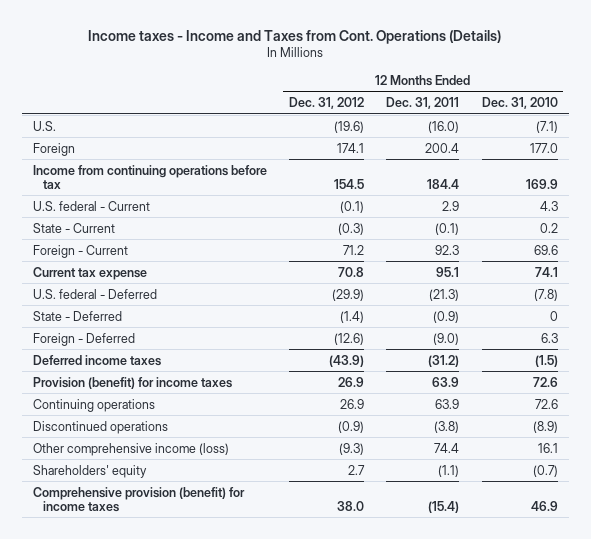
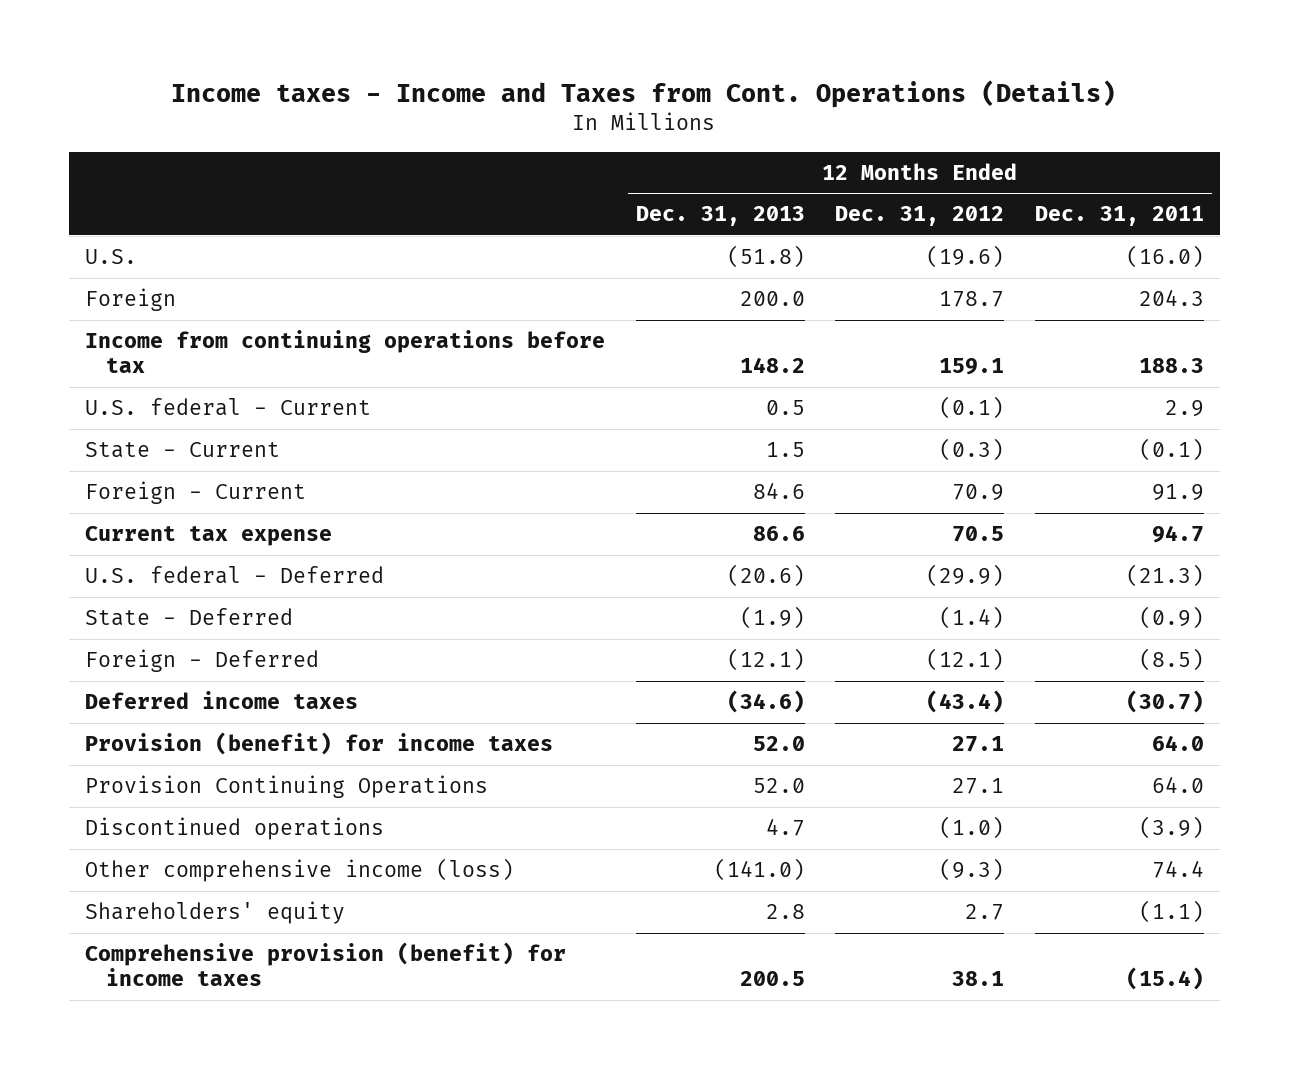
- | 12 Months Ended Dec. 31, 2012 | 12 Months Ended Dec. 31, 2011 | 12 Months Ended Dec. 31, 2010
+ | 12 Months Ended Dec. 31, 2013 | 12 Months Ended Dec. 31, 2012 | 12 Months Ended Dec. 31, 2011
- Foreign | 174.1 | 200.4 | 177.0
- Income from continuing operations before tax | 154.5 | 184.4 | 169.9
+ Foreign | 200.0 | 178.7 | 204.3
+ Income from continuing operations before tax | 148.2 | 159.1 | 188.3
- Foreign - Current | 71.2 | 92.3 | 69.6
- Current tax expense | 70.8 | 95.1 | 74.1
+ Foreign - Current | 84.6 | 70.9 | 91.9
+ Current tax expense | 86.6 | 70.5 | 94.7
- Foreign - Deferred | (12.6) | (9.0) | 6.3
- Deferred income taxes | (43.9) | (31.2) | (1.5)
- Provision (benefit) for income taxes | 26.9 | 63.9 | 72.6
- Continuing operations | 26.9 | 63.9 | 72.6
- Discontinued operations | (0.9) | (3.8) | (8.9)
+ Foreign - Deferred | (12.1) | (12.1) | (8.5)
+ Deferred income taxes | (34.6) | (43.4) | (30.7)
+ Provision (benefit) for income taxes | 52.0 | 27.1 | 64.0
+ Provision Continuing Operations | 52.0 | 27.1 | 64.0
+ Discontinued operations | 4.7 | (1.0) | (3.9)
- Comprehensive provision (benefit) for income taxes | 38.0 | (15.4) | 46.9
+ Comprehensive provision (benefit) for income taxes | 200.5 | 38.1 | (15.4)

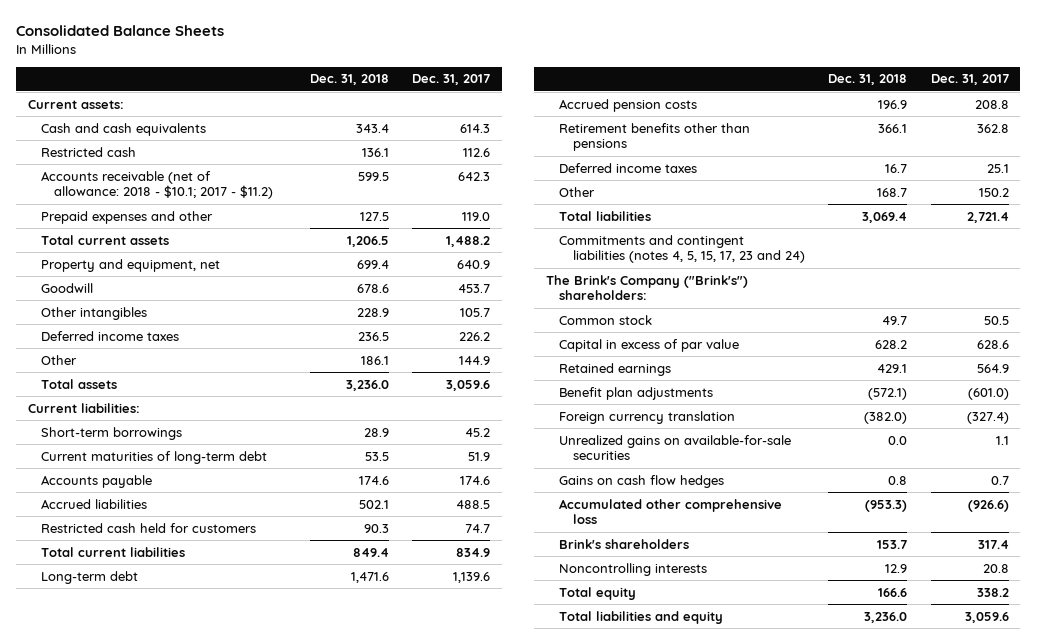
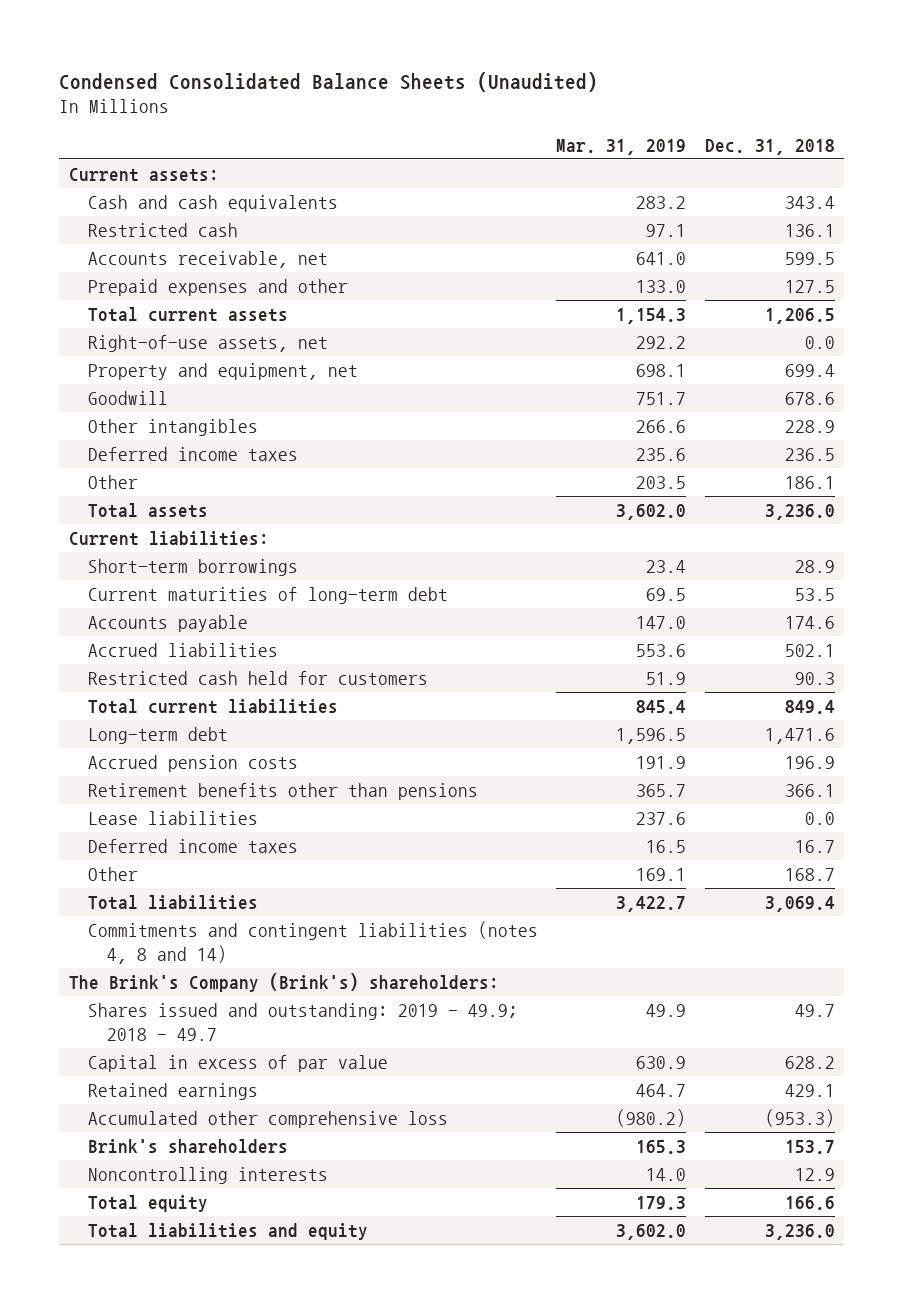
- Consolidated Balance Sheets
+ Condensed Consolidated Balance Sheets (Unaudited)
- | Dec. 31, 2018 | Dec. 31, 2017
+ | Mar. 31, 2019 | Dec. 31, 2018
- Accounts receivable (net of allowance: 2018 - $10.1; 2017 - $11.2) | 599.5 | 642.3
+ Accounts receivable, net | 641.0 | 599.5
+ Right-of-use assets, net | 292.2 | 0.0
+ Lease liabilities | 237.6 | 0.0
- Commitments and contingent liabilities (notes 4, 5, 15, 17, 23 and 24)
- The Brink's Company ("Brink's") shareholders:
- Common stock | 49.7 | 50.5
+ Commitments and contingent liabilities (notes 4, 8 and 14)
+ The Brink's Company (Brink's) shareholders:
+ Shares issued and outstanding: 2019 - 49.9; 2018 - 49.7 | 49.9 | 49.7
- Benefit plan adjustments | (572.1) | (601.0)
- Foreign currency translation | (382.0) | (327.4)
- Unrealized gains on available-for-sale securities | 0.0 | 1.1
- Gains on cash flow hedges | 0.8 | 0.7

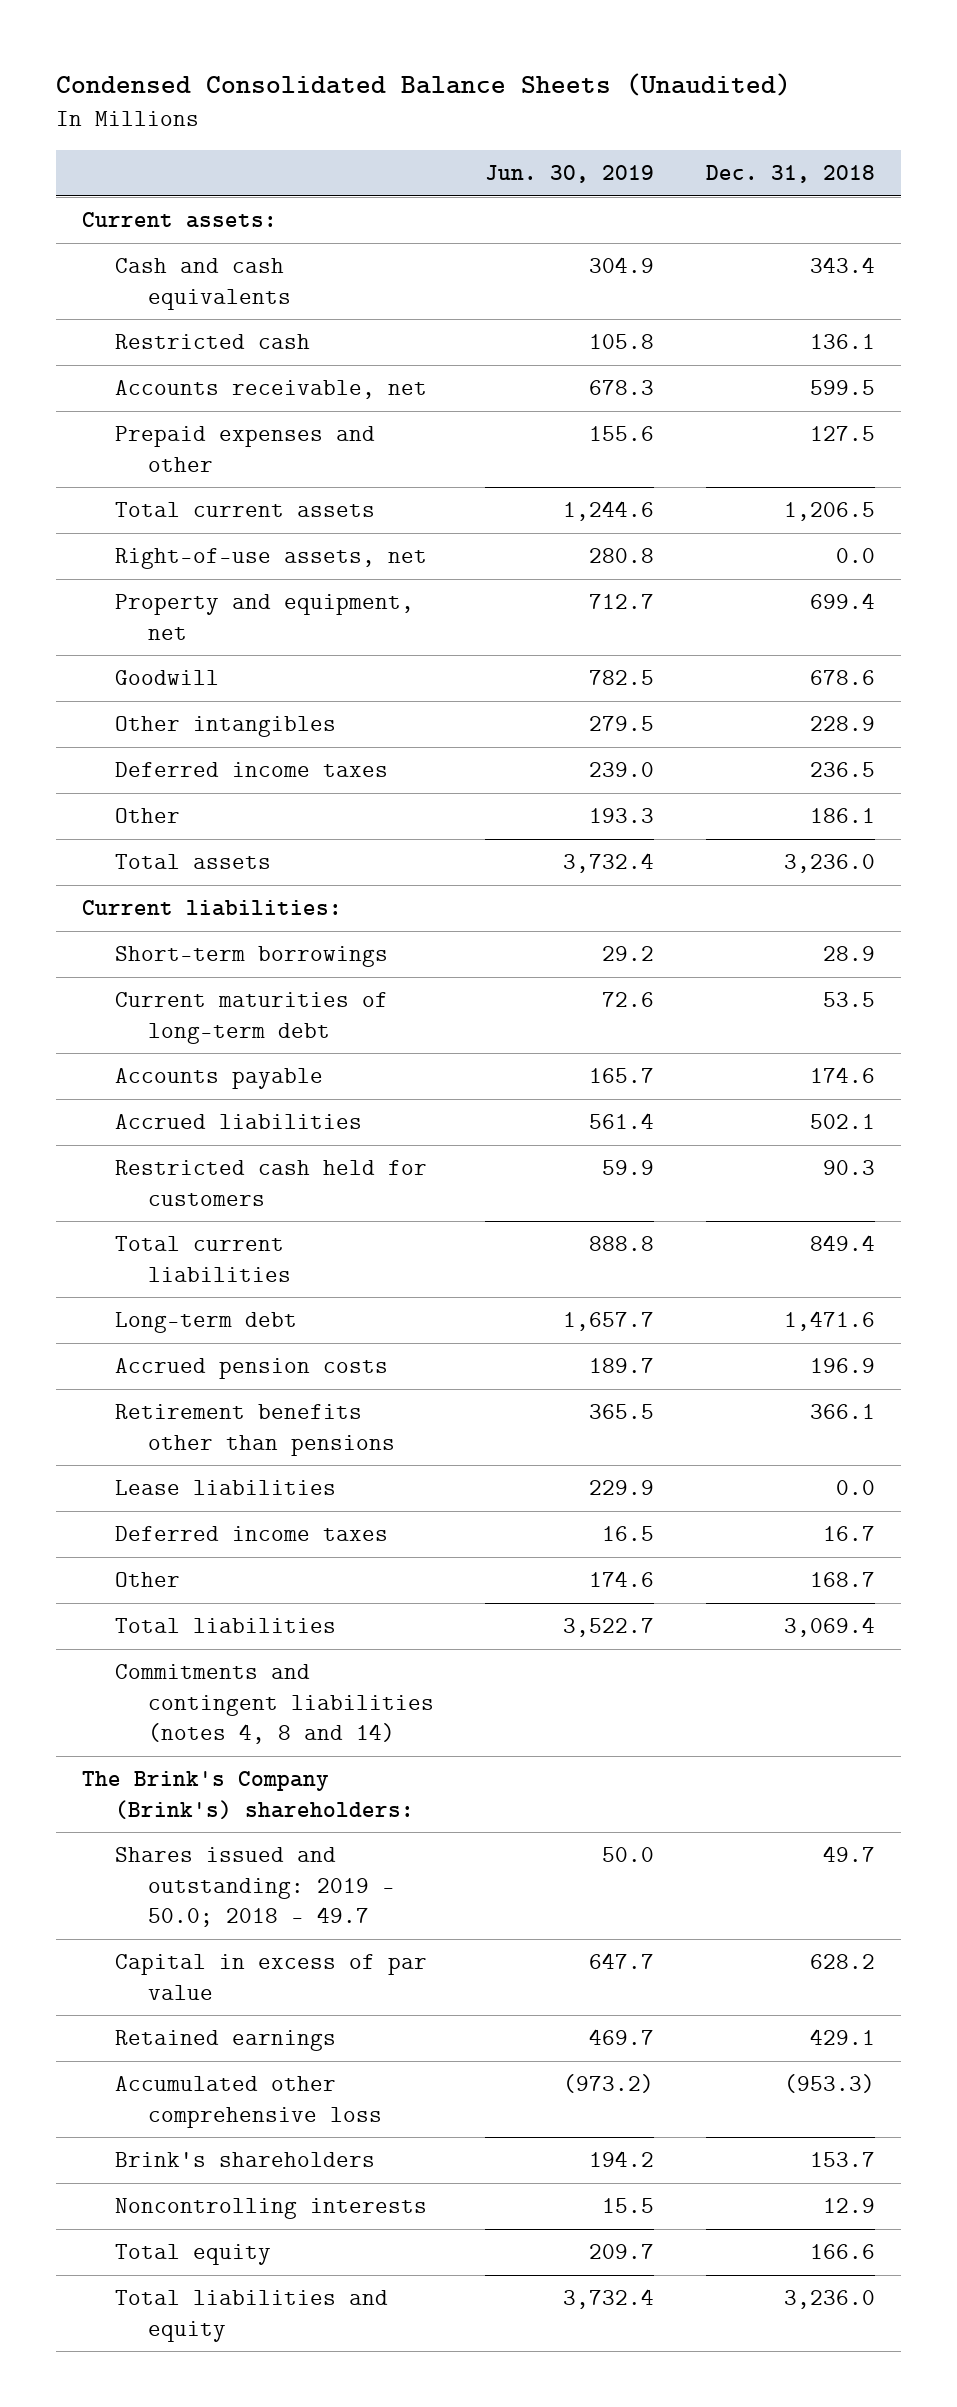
- | Mar. 31, 2019 | Dec. 31, 2018
+ | Jun. 30, 2019 | Dec. 31, 2018
- Shares issued and outstanding: 2019 - 49.9; 2018 - 49.7 | 49.9 | 49.7
+ Shares issued and outstanding: 2019 - 50.0; 2018 - 49.7 | 50.0 | 49.7

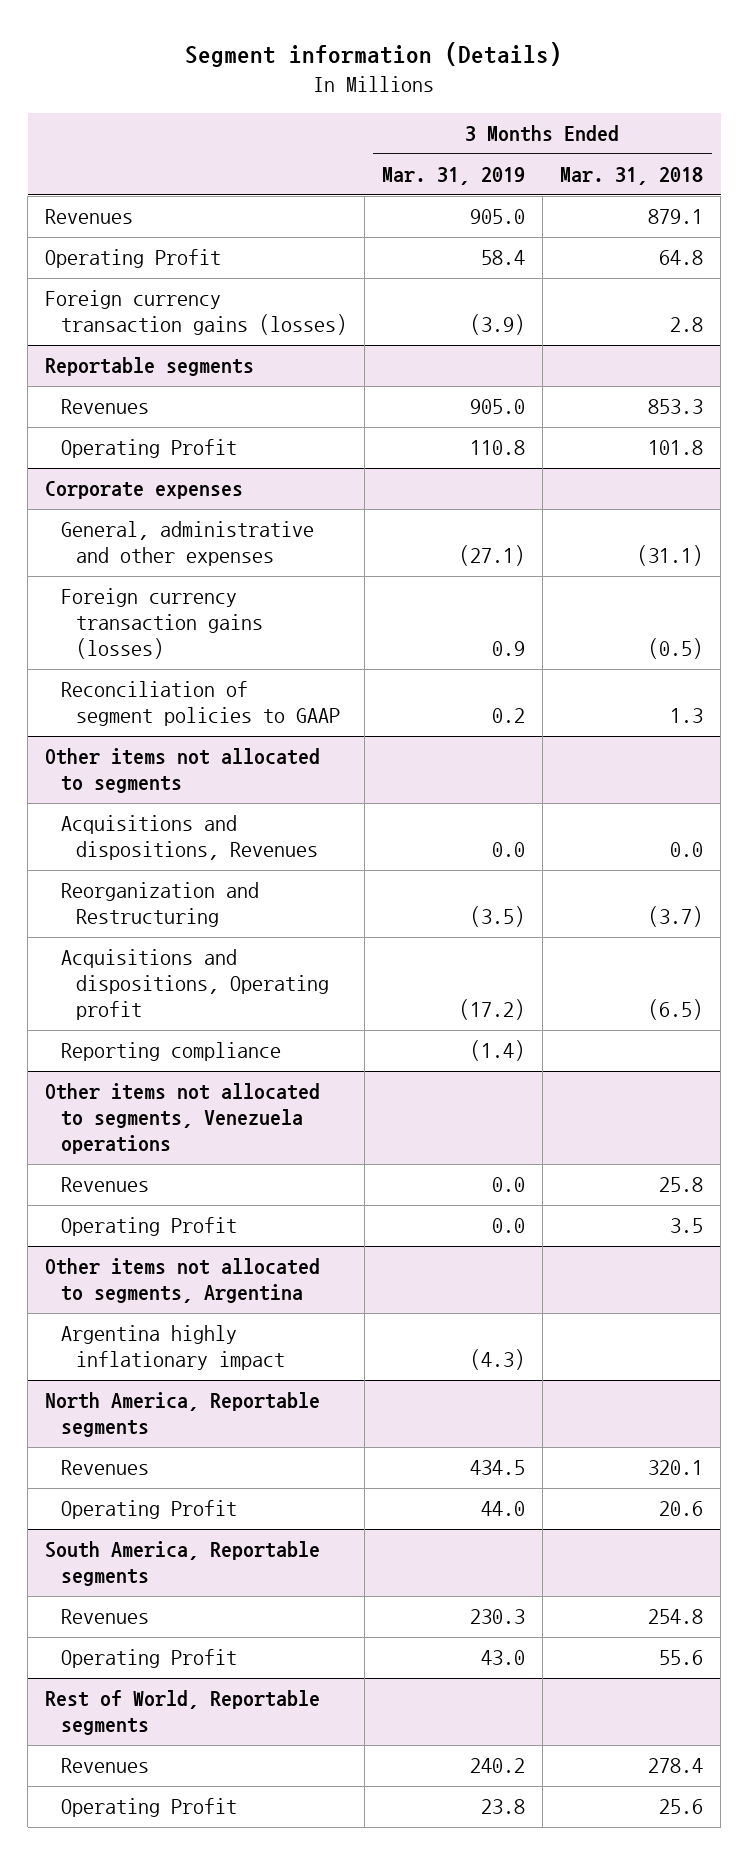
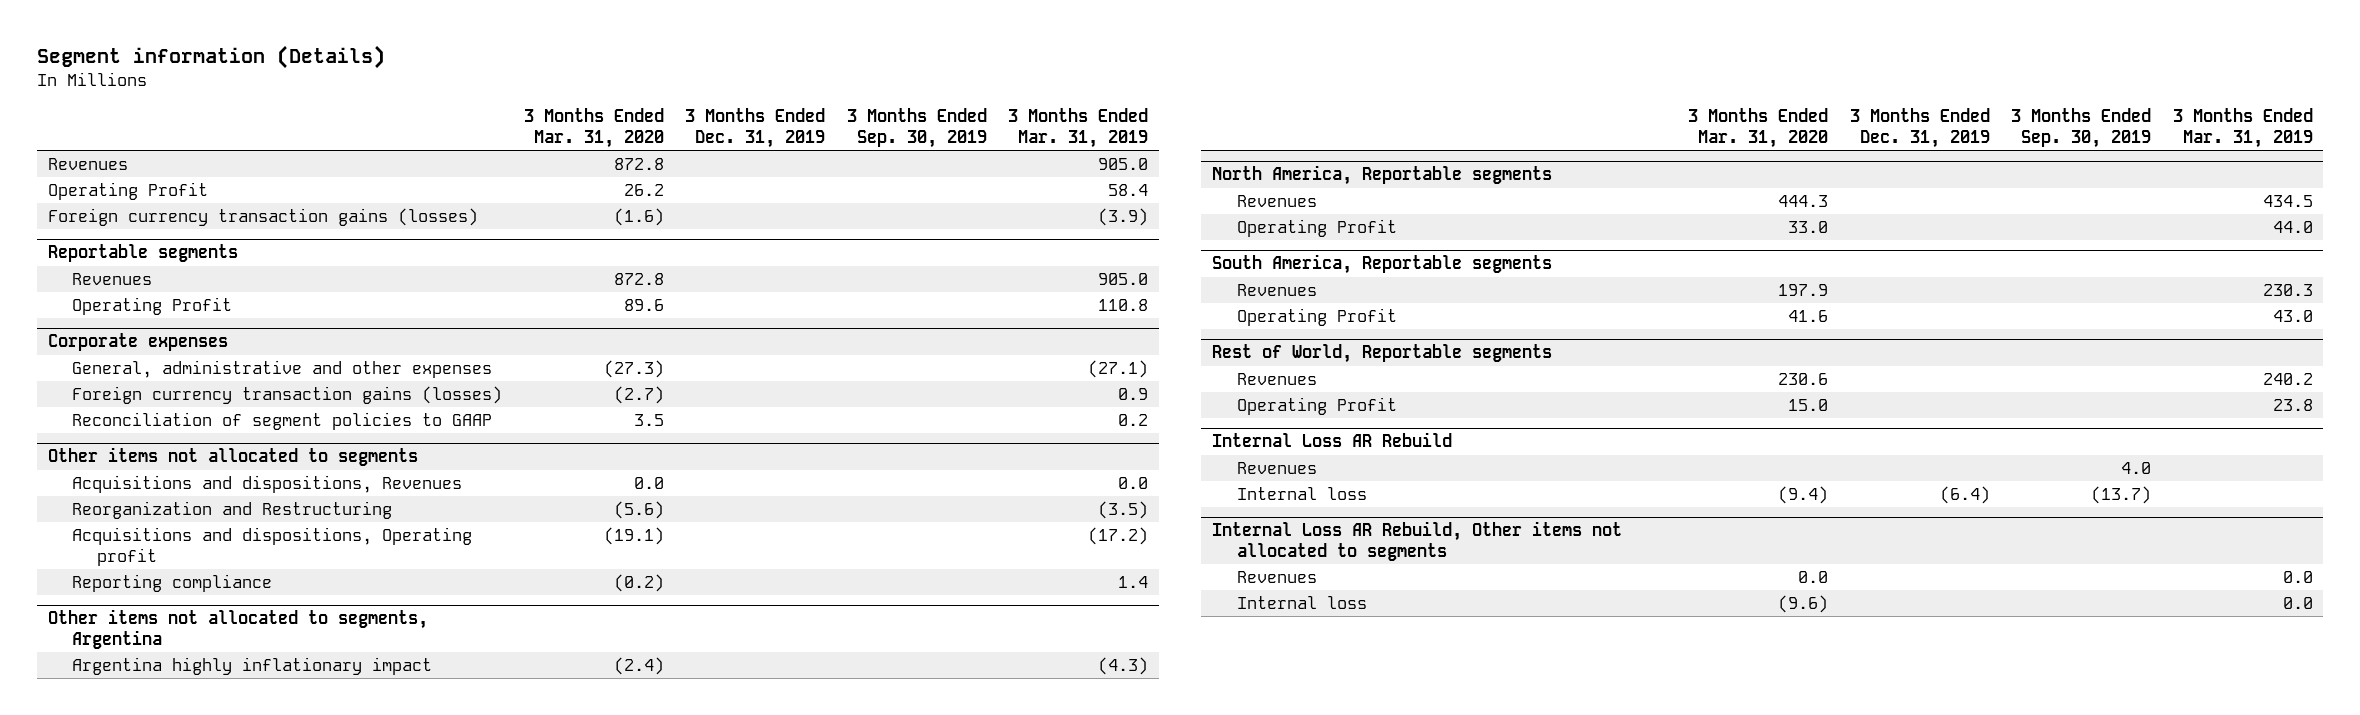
- | 3 Months Ended Mar. 31, 2019 | 3 Months Ended Mar. 31, 2018
+ | 3 Months Ended Mar. 31, 2020 | 3 Months Ended Dec. 31, 2019 | 3 Months Ended Sep. 30, 2019 | 3 Months Ended Mar. 31, 2019
@ Other items not allocated to segments
- Reporting compliance | (1.4) |
- Other items not allocated to segments, Venezuela operations
- Revenues | 0.0 | 25.8
- Operating Profit | 0.0 | 3.5
@ Other items not allocated to segments
+ Reporting compliance | (0.2) | | | 1.4
+ Internal Loss AR Rebuild
+ Revenues | | | 4.0 |
+ Internal loss | (9.4) | (6.4) | (13.7) |
+ Internal Loss AR Rebuild, Other items not allocated to segments
+ Revenues | 0.0 | | | 0.0
+ Internal loss | (9.6) | | | 0.0

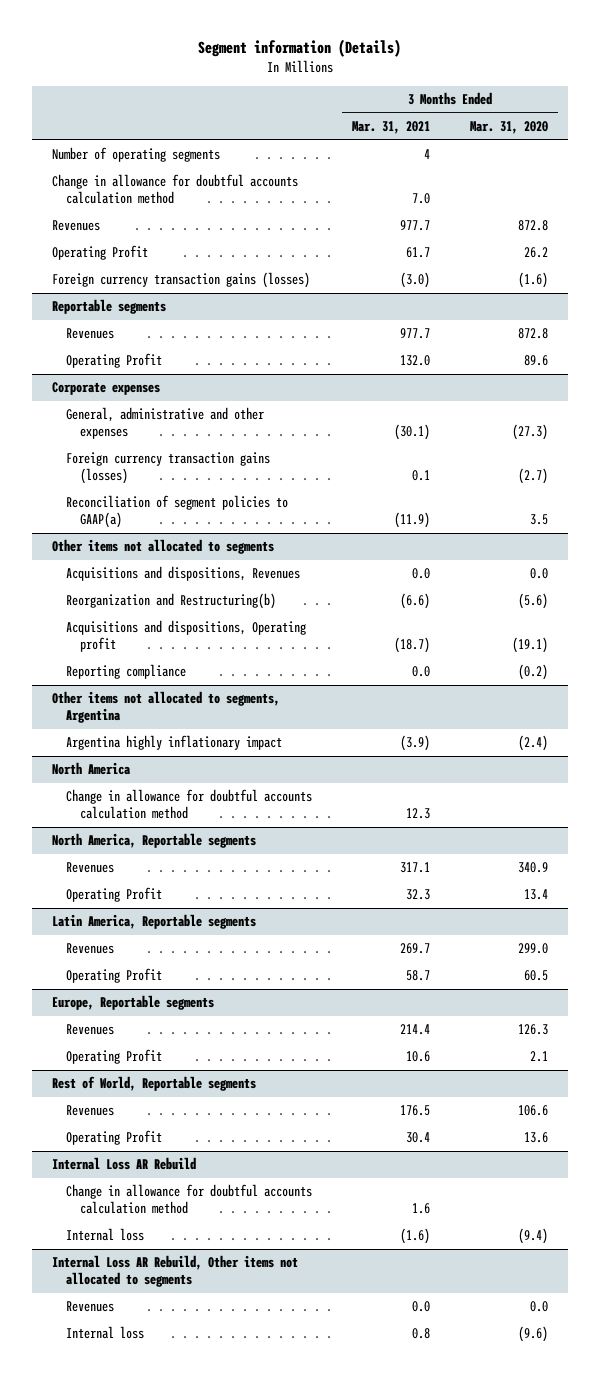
- | 3 Months Ended Mar. 31, 2020 | 3 Months Ended Dec. 31, 2019 | 3 Months Ended Sep. 30, 2019 | 3 Months Ended Mar. 31, 2019
+ | 3 Months Ended Mar. 31, 2021 | 3 Months Ended Mar. 31, 2020
+ Number of operating segments | 4 |
+ Change in allowance for doubtful accounts calculation method | 7.0 |
@ Corporate expenses
- Reconciliation of segment policies to GAAP | 3.5 | | | 0.2
+ Reconciliation of segment policies to GAAP(a) | (11.9) | 3.5
@ Other items not allocated to segments
- Reorganization and Restructuring | (5.6) | | | (3.5)
+ Reorganization and Restructuring(b) | (6.6) | (5.6)
+ North America
+ Change in allowance for doubtful accounts calculation method | 12.3 |
@ North America, Reportable segments
- Revenues | 444.3 | | | 434.5
- Operating Profit | 33.0 | | | 44.0
- South America, Reportable segments
- Revenues | 197.9 | | | 230.3
- Operating Profit | 41.6 | | | 43.0
@ North America, Reportable segments
+ Revenues | 317.1 | 340.9
+ Operating Profit | 32.3 | 13.4
+ Latin America, Reportable segments
+ Revenues | 269.7 | 299.0
+ Operating Profit | 58.7 | 60.5
+ Europe, Reportable segments
+ Revenues | 214.4 | 126.3
+ Operating Profit | 10.6 | 2.1
@ Rest of World, Reportable segments
- Revenues | 230.6 | | | 240.2
- Operating Profit | 15.0 | | | 23.8
+ Revenues | 176.5 | 106.6
+ Operating Profit | 30.4 | 13.6
@ Internal Loss AR Rebuild
- Revenues | | | 4.0 |
+ Change in allowance for doubtful accounts calculation method | 1.6 |

